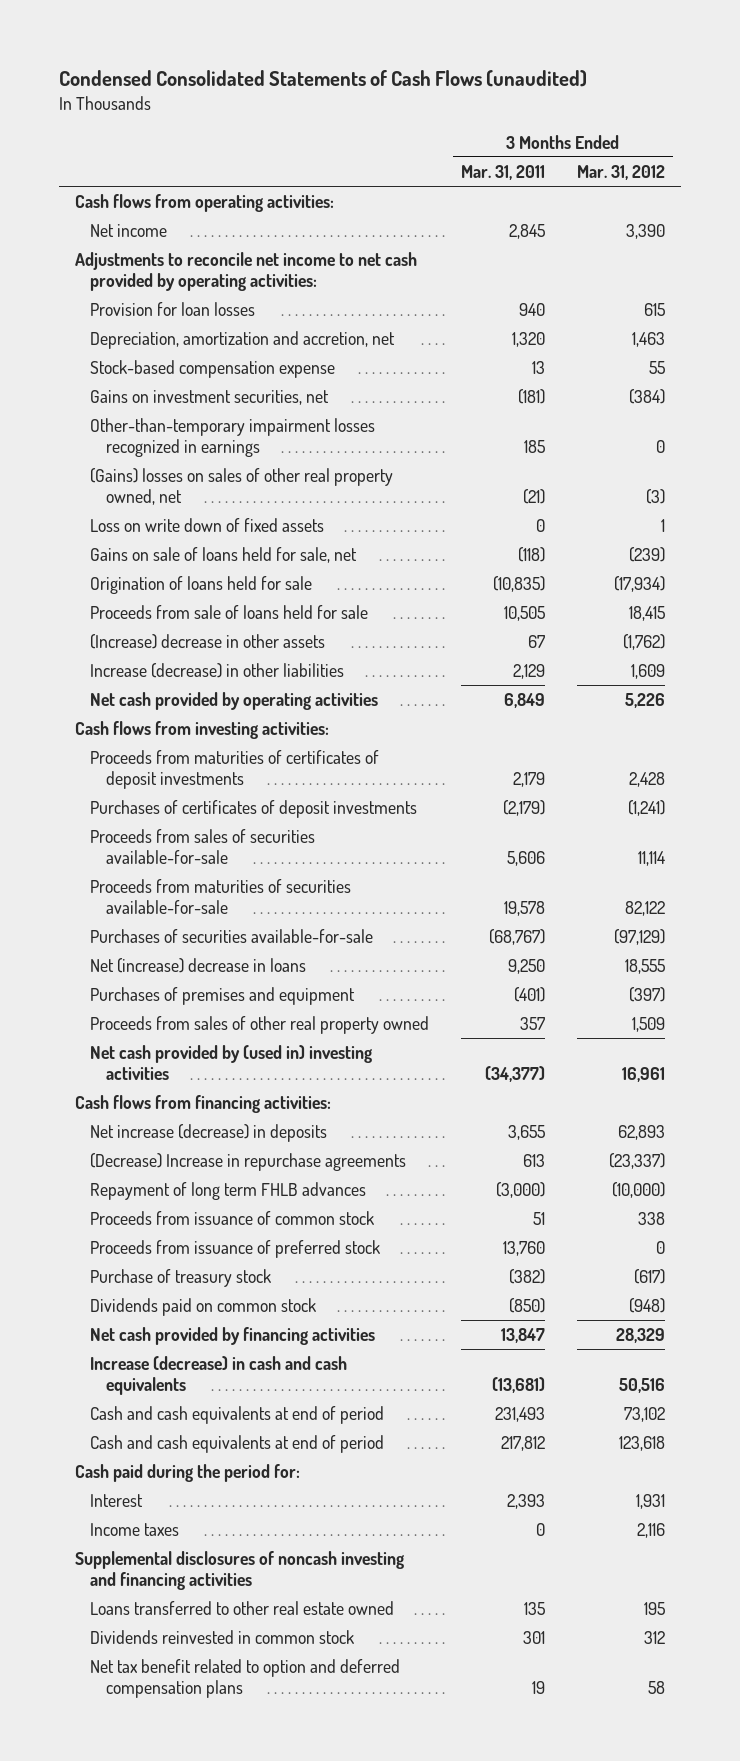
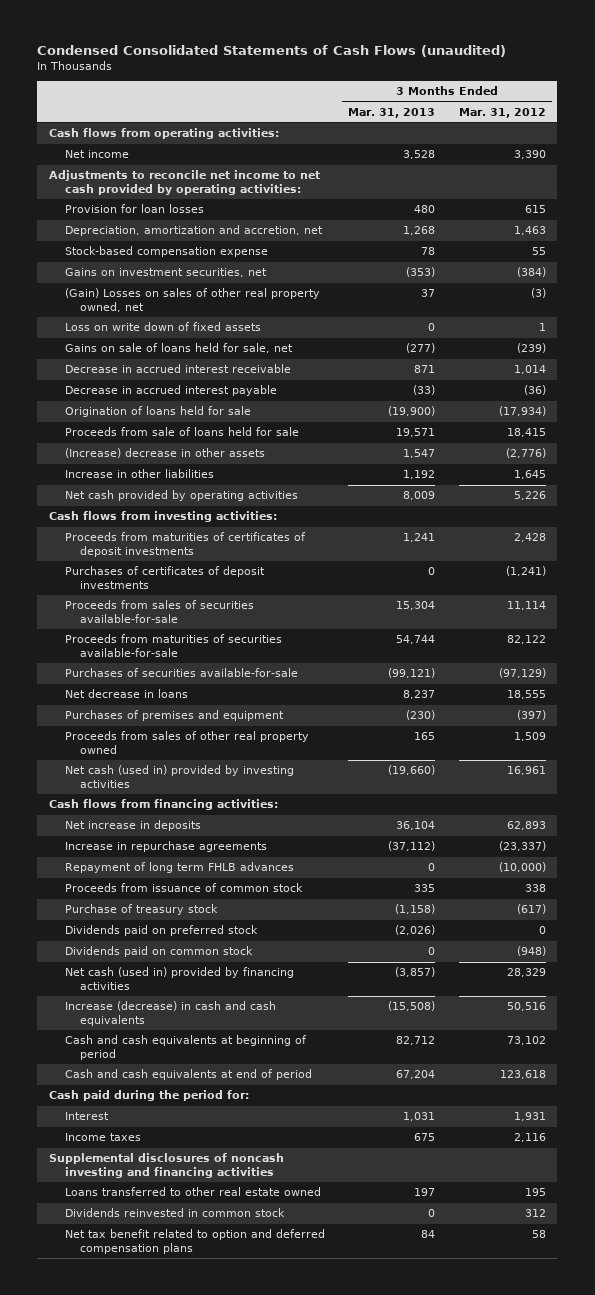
- | 3 Months Ended Mar. 31, 2011 | 3 Months Ended Mar. 31, 2012
+ | 3 Months Ended Mar. 31, 2013 | 3 Months Ended Mar. 31, 2012
- Other-than-temporary impairment losses recognized in earnings | 185 | 0
- (Gains) losses on sales of other real property owned, net | (21) | (3)
+ (Gain) Losses on sales of other real property owned, net | 37 | (3)
+ Decrease in accrued interest receivable | 871 | 1,014
+ Decrease in accrued interest payable | (33) | (36)
- (Increase) decrease in other assets | 67 | (1,762)
- Increase (decrease) in other liabilities | 2,129 | 1,609
+ (Increase) decrease in other assets | 1,547 | (2,776)
+ Increase in other liabilities | 1,192 | 1,645
- Net (increase) decrease in loans | 9,250 | 18,555
+ Net decrease in loans | 8,237 | 18,555
- Net cash provided by (used in) investing activities | (34,377) | 16,961
+ Net cash (used in) provided by investing activities | (19,660) | 16,961
- Net increase (decrease) in deposits | 3,655 | 62,893
- (Decrease) Increase in repurchase agreements | 613 | (23,337)
+ Net increase in deposits | 36,104 | 62,893
+ Increase in repurchase agreements | (37,112) | (23,337)
- Proceeds from issuance of preferred stock | 13,760 | 0
+ Dividends paid on preferred stock | (2,026) | 0
- Net cash provided by financing activities | 13,847 | 28,329
+ Net cash (used in) provided by financing activities | (3,857) | 28,329
- Cash and cash equivalents at end of period | 231,493 | 73,102
+ Cash and cash equivalents at beginning of period | 82,712 | 73,102

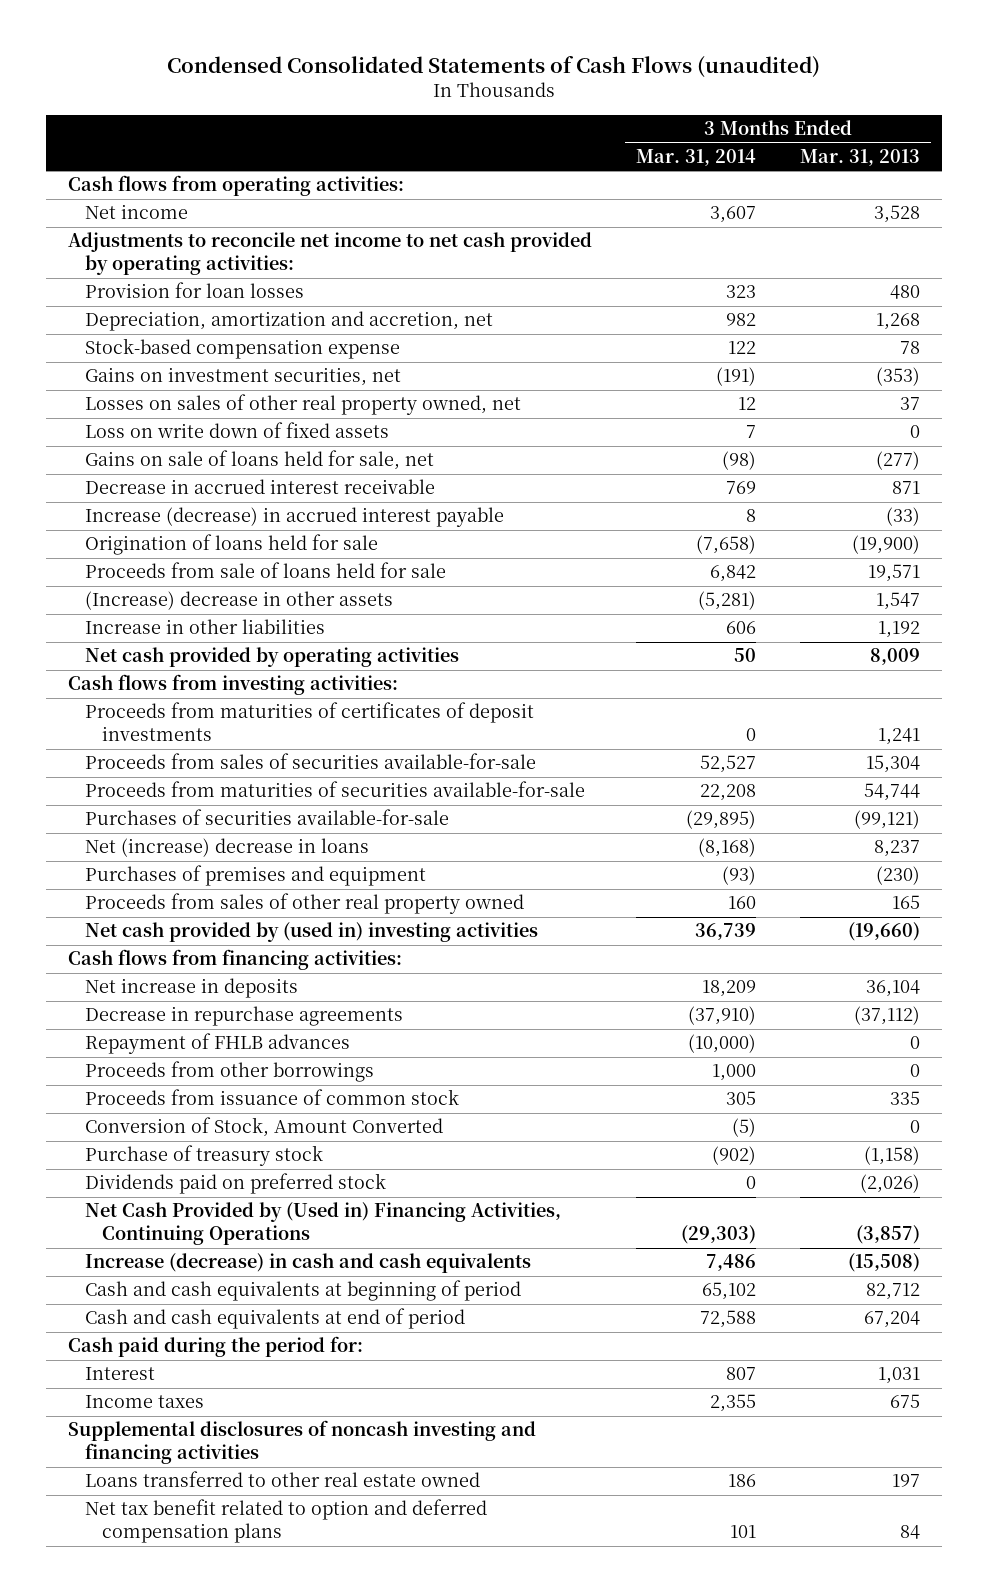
- | 3 Months Ended Mar. 31, 2013 | 3 Months Ended Mar. 31, 2012
+ | 3 Months Ended Mar. 31, 2014 | 3 Months Ended Mar. 31, 2013
- (Gain) Losses on sales of other real property owned, net | 37 | (3)
+ Losses on sales of other real property owned, net | 12 | 37
- Decrease in accrued interest payable | (33) | (36)
+ Increase (decrease) in accrued interest payable | 8 | (33)
- Purchases of certificates of deposit investments | 0 | (1,241)
- Net decrease in loans | 8,237 | 18,555
+ Net (increase) decrease in loans | (8,168) | 8,237
- Net cash (used in) provided by investing activities | (19,660) | 16,961
+ Net cash provided by (used in) investing activities | 36,739 | (19,660)
- Increase in repurchase agreements | (37,112) | (23,337)
- Repayment of long term FHLB advances | 0 | (10,000)
+ Decrease in repurchase agreements | (37,910) | (37,112)
+ Repayment of FHLB advances | (10,000) | 0
+ Proceeds from other borrowings | 1,000 | 0
+ Conversion of Stock, Amount Converted | (5) | 0
- Dividends paid on common stock | 0 | (948)
- Net cash (used in) provided by financing activities | (3,857) | 28,329
+ Net Cash Provided by (Used in) Financing Activities, Continuing Operations | (29,303) | (3,857)
- Dividends reinvested in common stock | 0 | 312

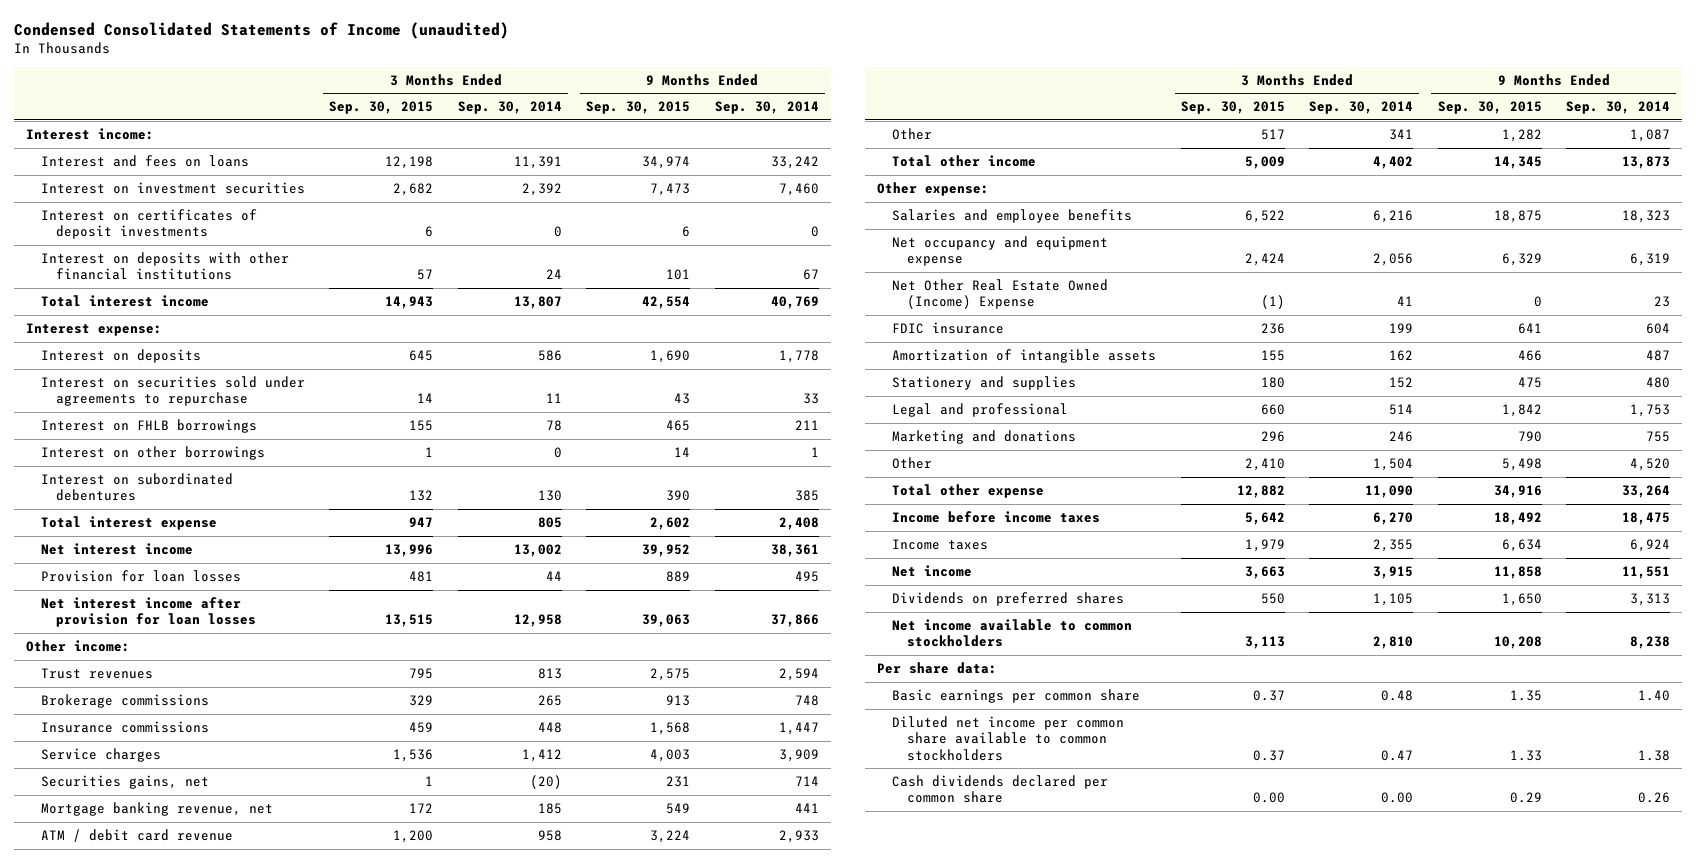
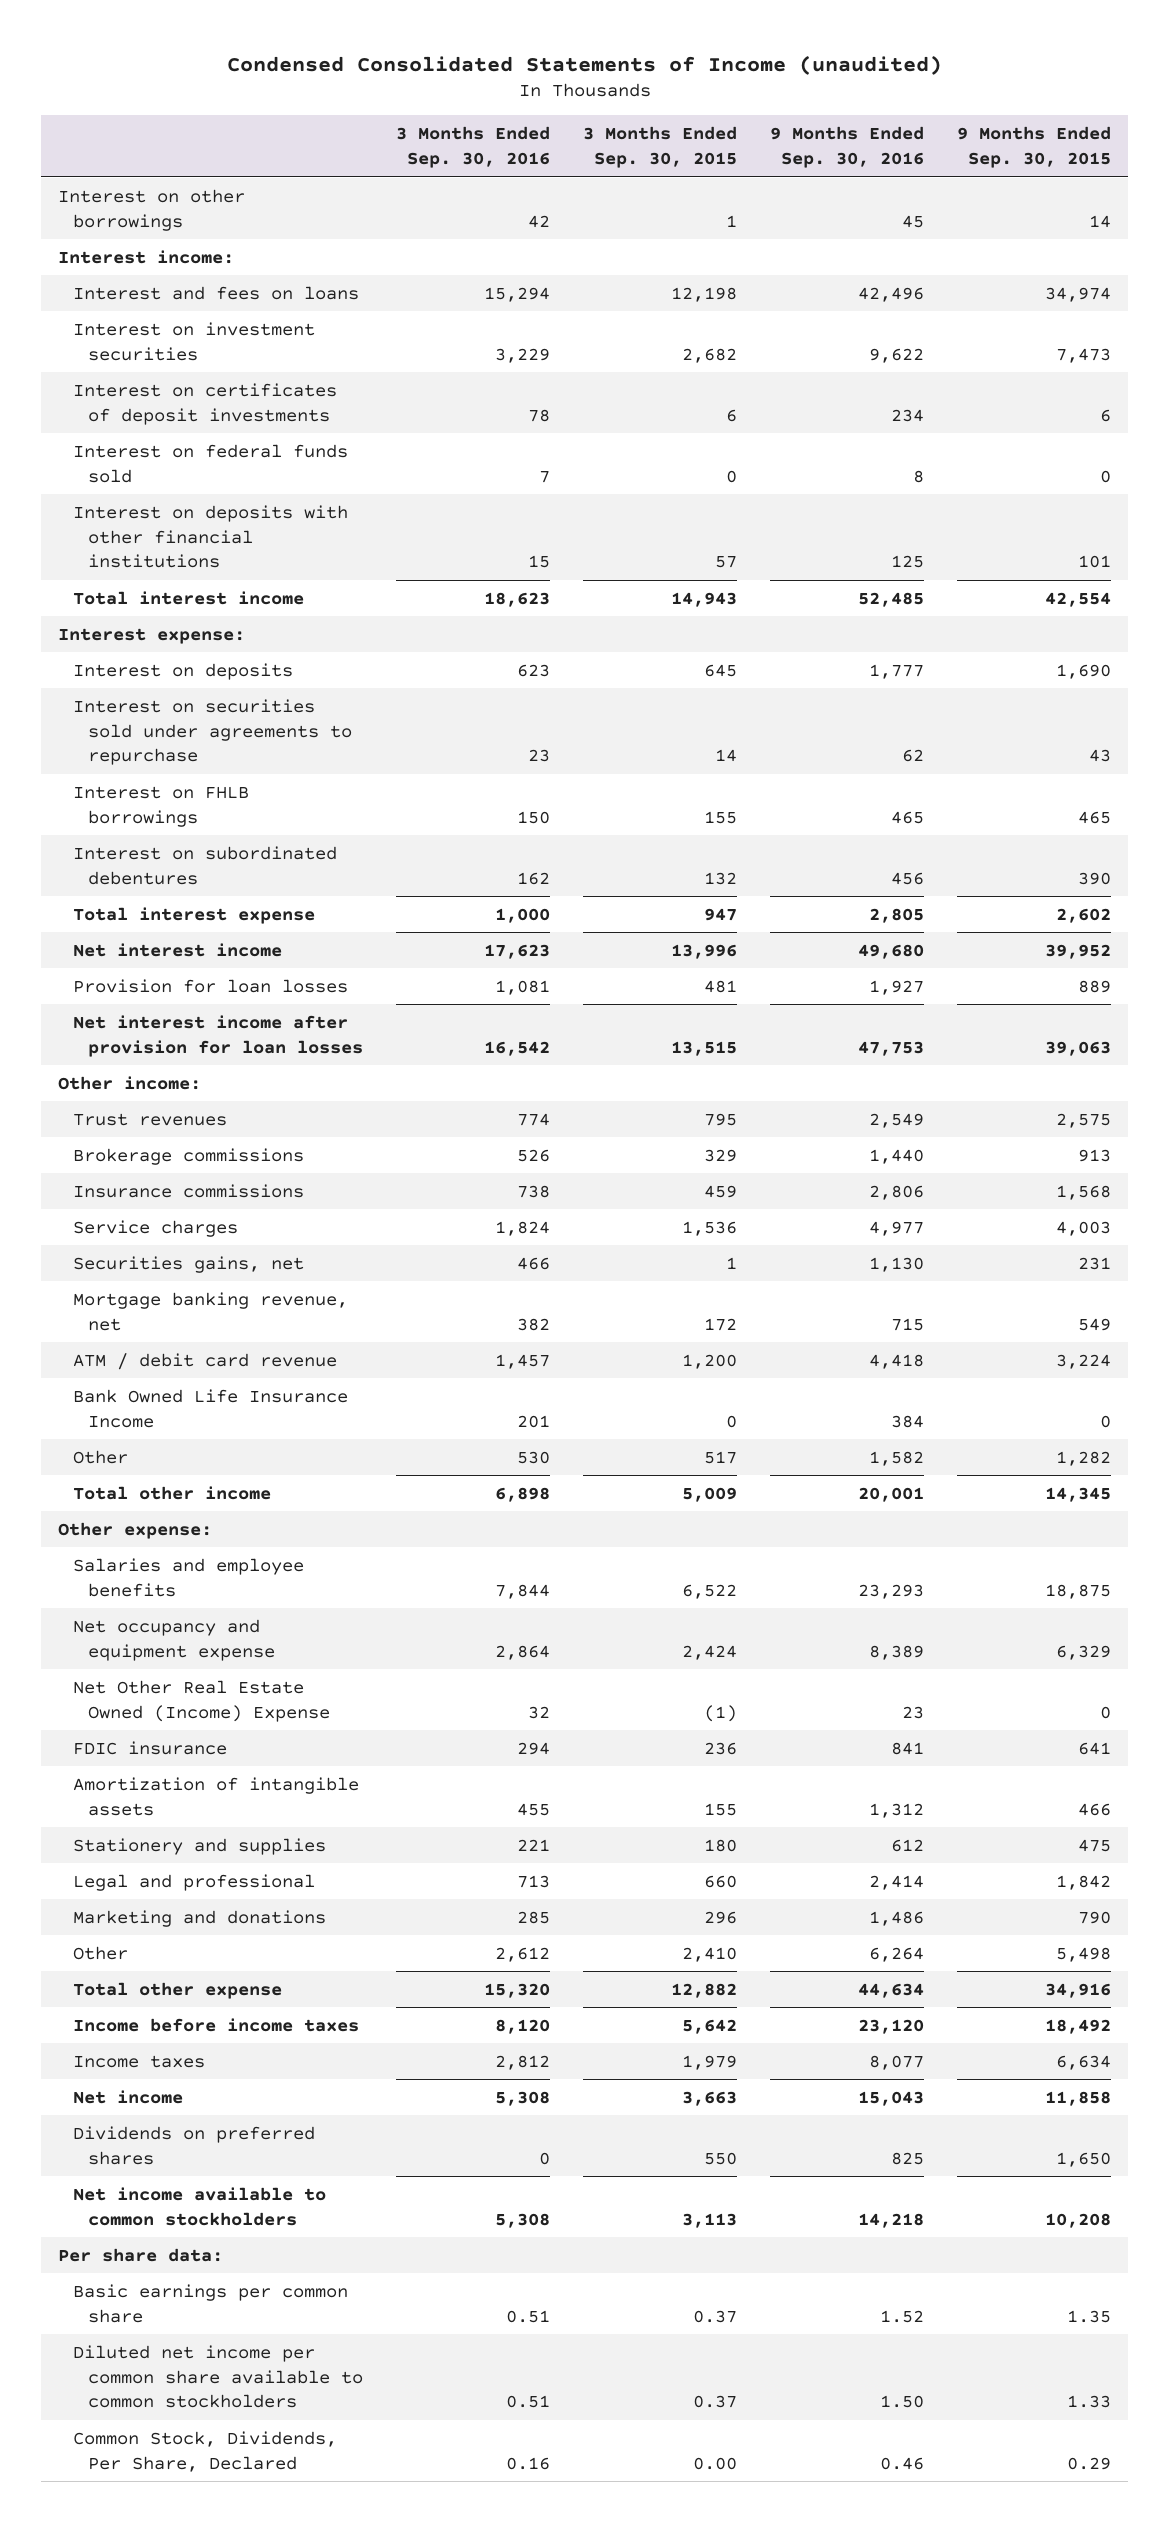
- | 3 Months Ended Sep. 30, 2015 | 3 Months Ended Sep. 30, 2014 | 9 Months Ended Sep. 30, 2015 | 9 Months Ended Sep. 30, 2014
+ | 3 Months Ended Sep. 30, 2016 | 3 Months Ended Sep. 30, 2015 | 9 Months Ended Sep. 30, 2016 | 9 Months Ended Sep. 30, 2015
moved up: Interest on other borrowings | 42 | 1 | 45 | 14
+ Interest on federal funds sold | 7 | 0 | 8 | 0
+ Bank Owned Life Insurance Income | 201 | 0 | 384 | 0
- Cash dividends declared per common share | 0.00 | 0.00 | 0.29 | 0.26
+ Common Stock, Dividends, Per Share, Declared | 0.16 | 0.00 | 0.46 | 0.29

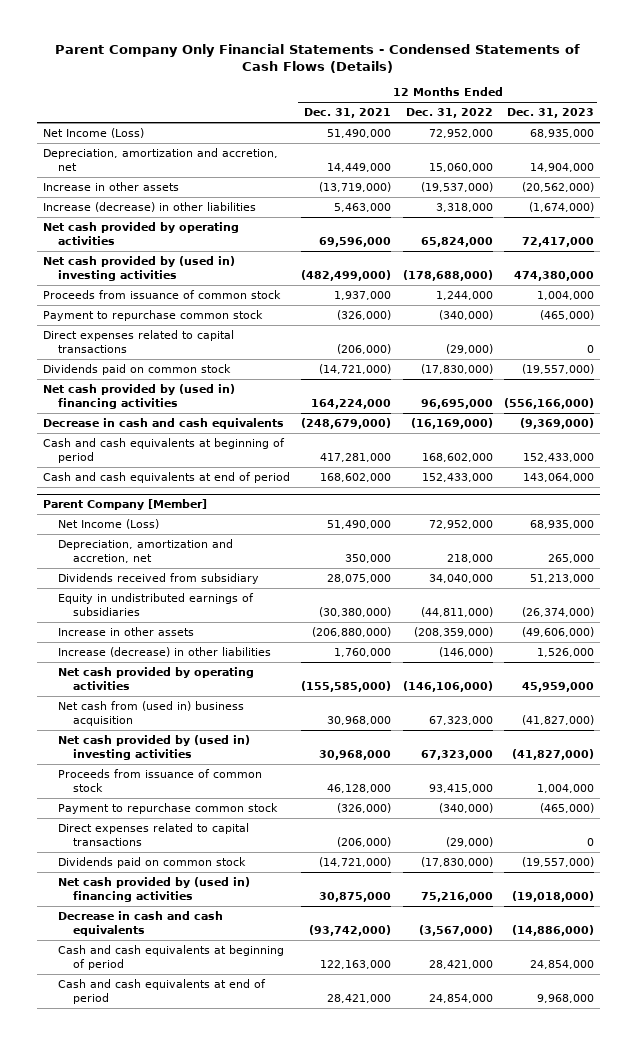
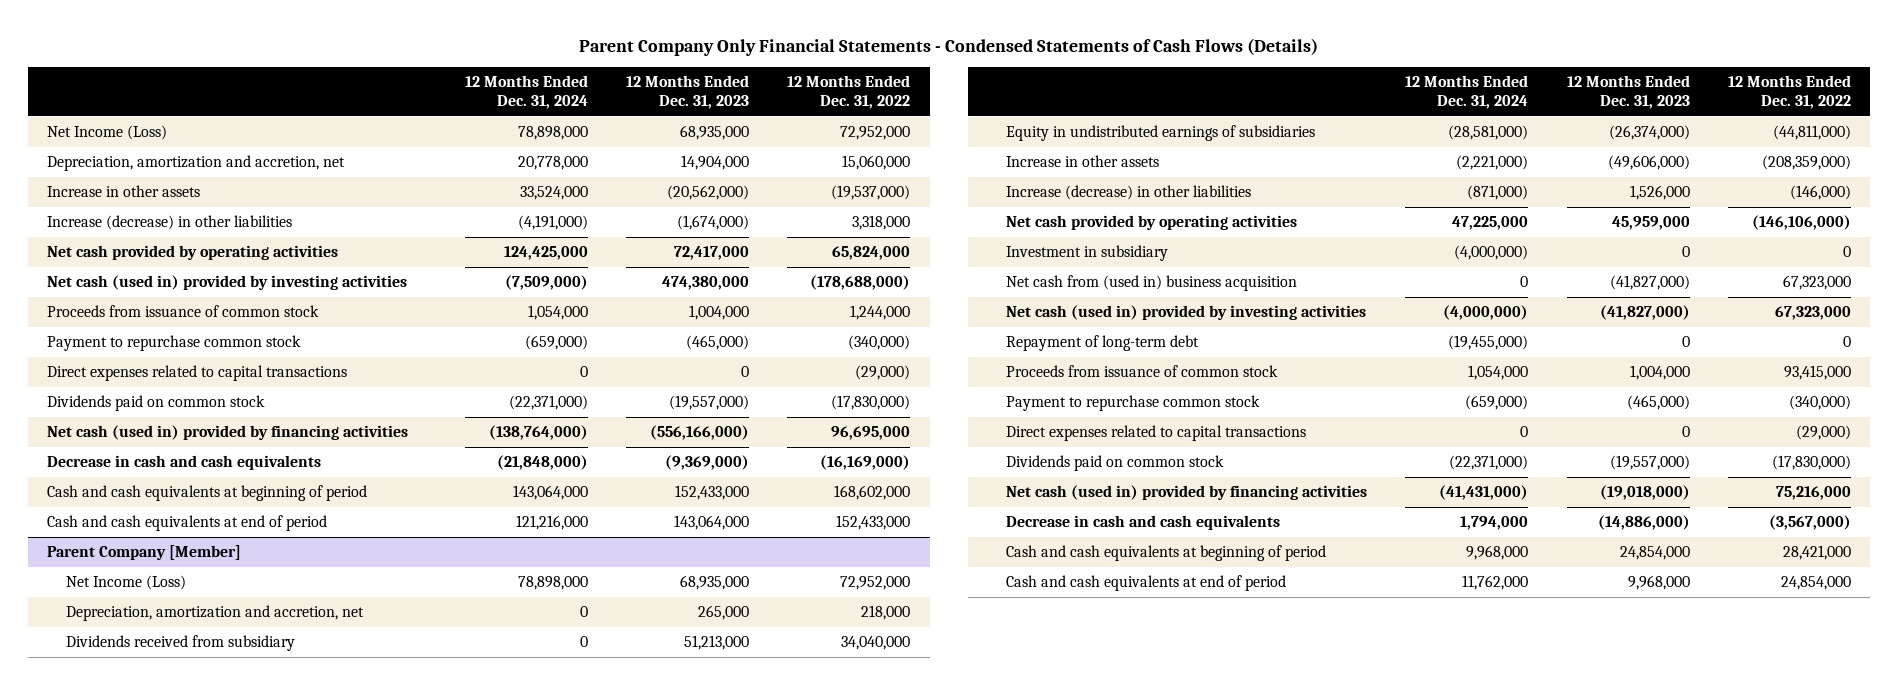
- | 12 Months Ended Dec. 31, 2021 | 12 Months Ended Dec. 31, 2022 | 12 Months Ended Dec. 31, 2023
+ | 12 Months Ended Dec. 31, 2024 | 12 Months Ended Dec. 31, 2023 | 12 Months Ended Dec. 31, 2022
- Net cash provided by (used in) investing activities | (482,499,000) | (178,688,000) | 474,380,000
+ Net cash (used in) provided by investing activities | (7,509,000) | 474,380,000 | (178,688,000)
- Net cash provided by (used in) financing activities | 164,224,000 | 96,695,000 | (556,166,000)
+ Net cash (used in) provided by financing activities | (138,764,000) | (556,166,000) | 96,695,000
@ Parent Company [Member]
+ Investment in subsidiary | (4,000,000) | 0 | 0
- Net cash provided by (used in) investing activities | 30,968,000 | 67,323,000 | (41,827,000)
+ Net cash (used in) provided by investing activities | (4,000,000) | (41,827,000) | 67,323,000
+ Repayment of long-term debt | (19,455,000) | 0 | 0
- Net cash provided by (used in) financing activities | 30,875,000 | 75,216,000 | (19,018,000)
+ Net cash (used in) provided by financing activities | (41,431,000) | (19,018,000) | 75,216,000

